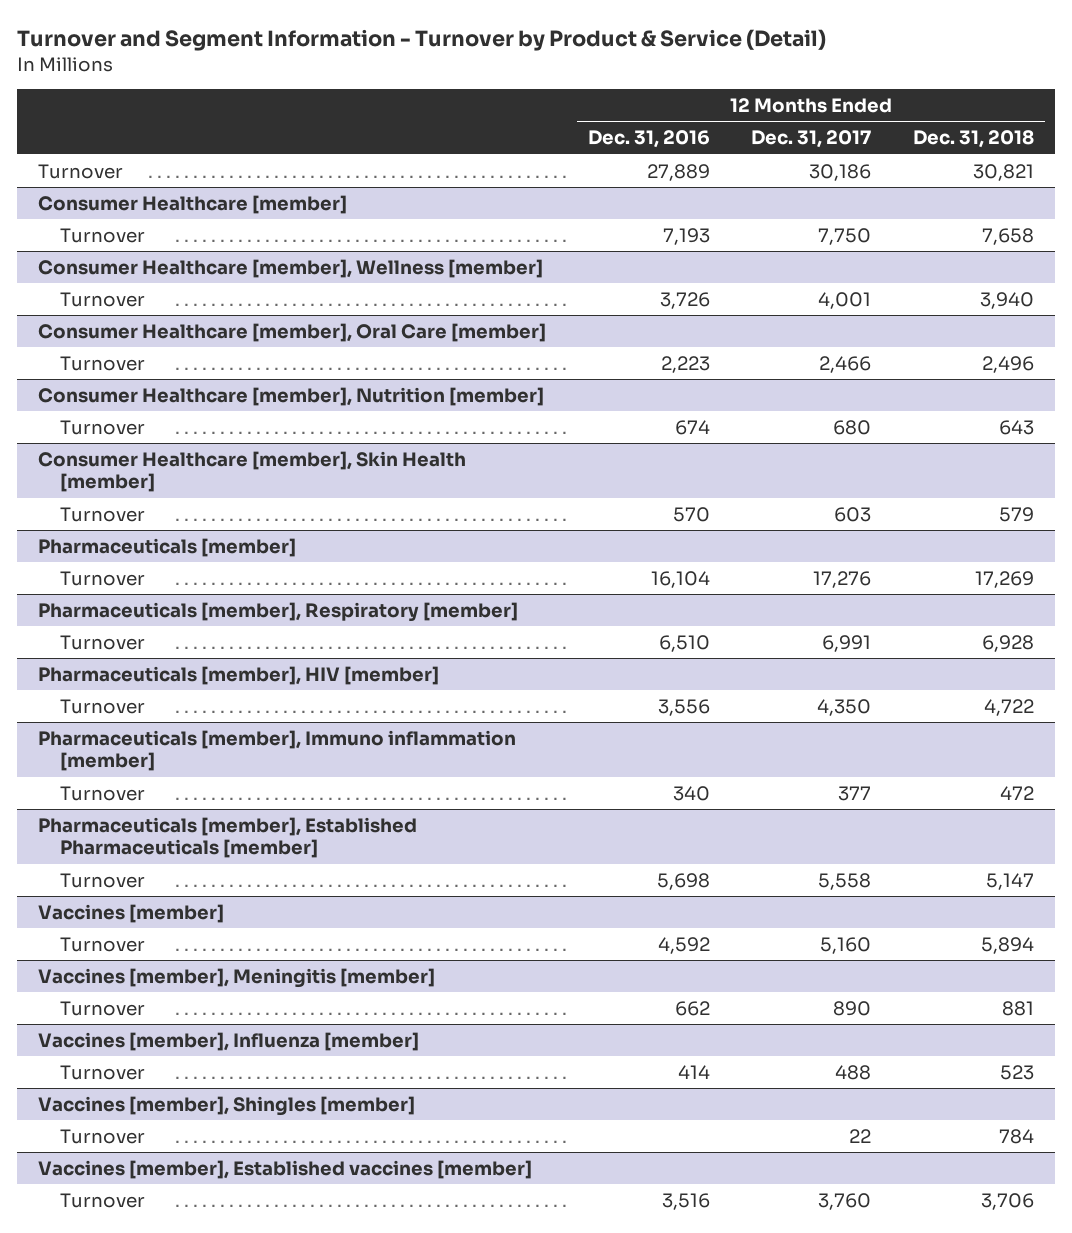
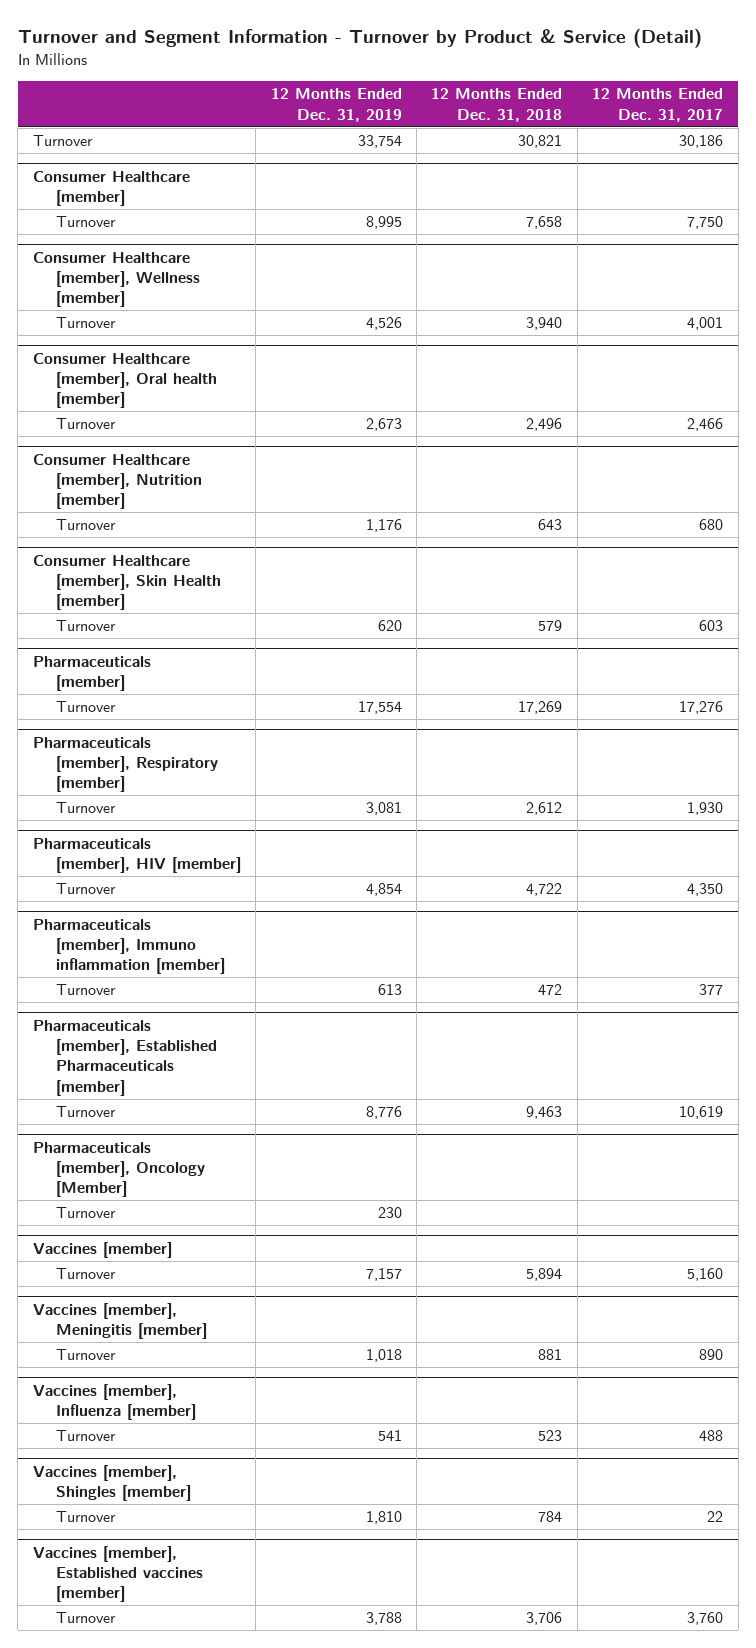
- | 12 Months Ended Dec. 31, 2016 | 12 Months Ended Dec. 31, 2017 | 12 Months Ended Dec. 31, 2018
+ | 12 Months Ended Dec. 31, 2019 | 12 Months Ended Dec. 31, 2018 | 12 Months Ended Dec. 31, 2017
- Consumer Healthcare [member], Oral Care [member]
+ Consumer Healthcare [member], Oral health [member]
@ Pharmaceuticals [member], Respiratory [member]
- Turnover | 6,510 | 6,991 | 6,928
+ Turnover | 3,081 | 2,612 | 1,930
@ Pharmaceuticals [member], Established Pharmaceuticals [member]
- Turnover | 5,698 | 5,558 | 5,147
+ Turnover | 8,776 | 9,463 | 10,619
+ Pharmaceuticals [member], Oncology [Member]
+ Turnover | 230 | |

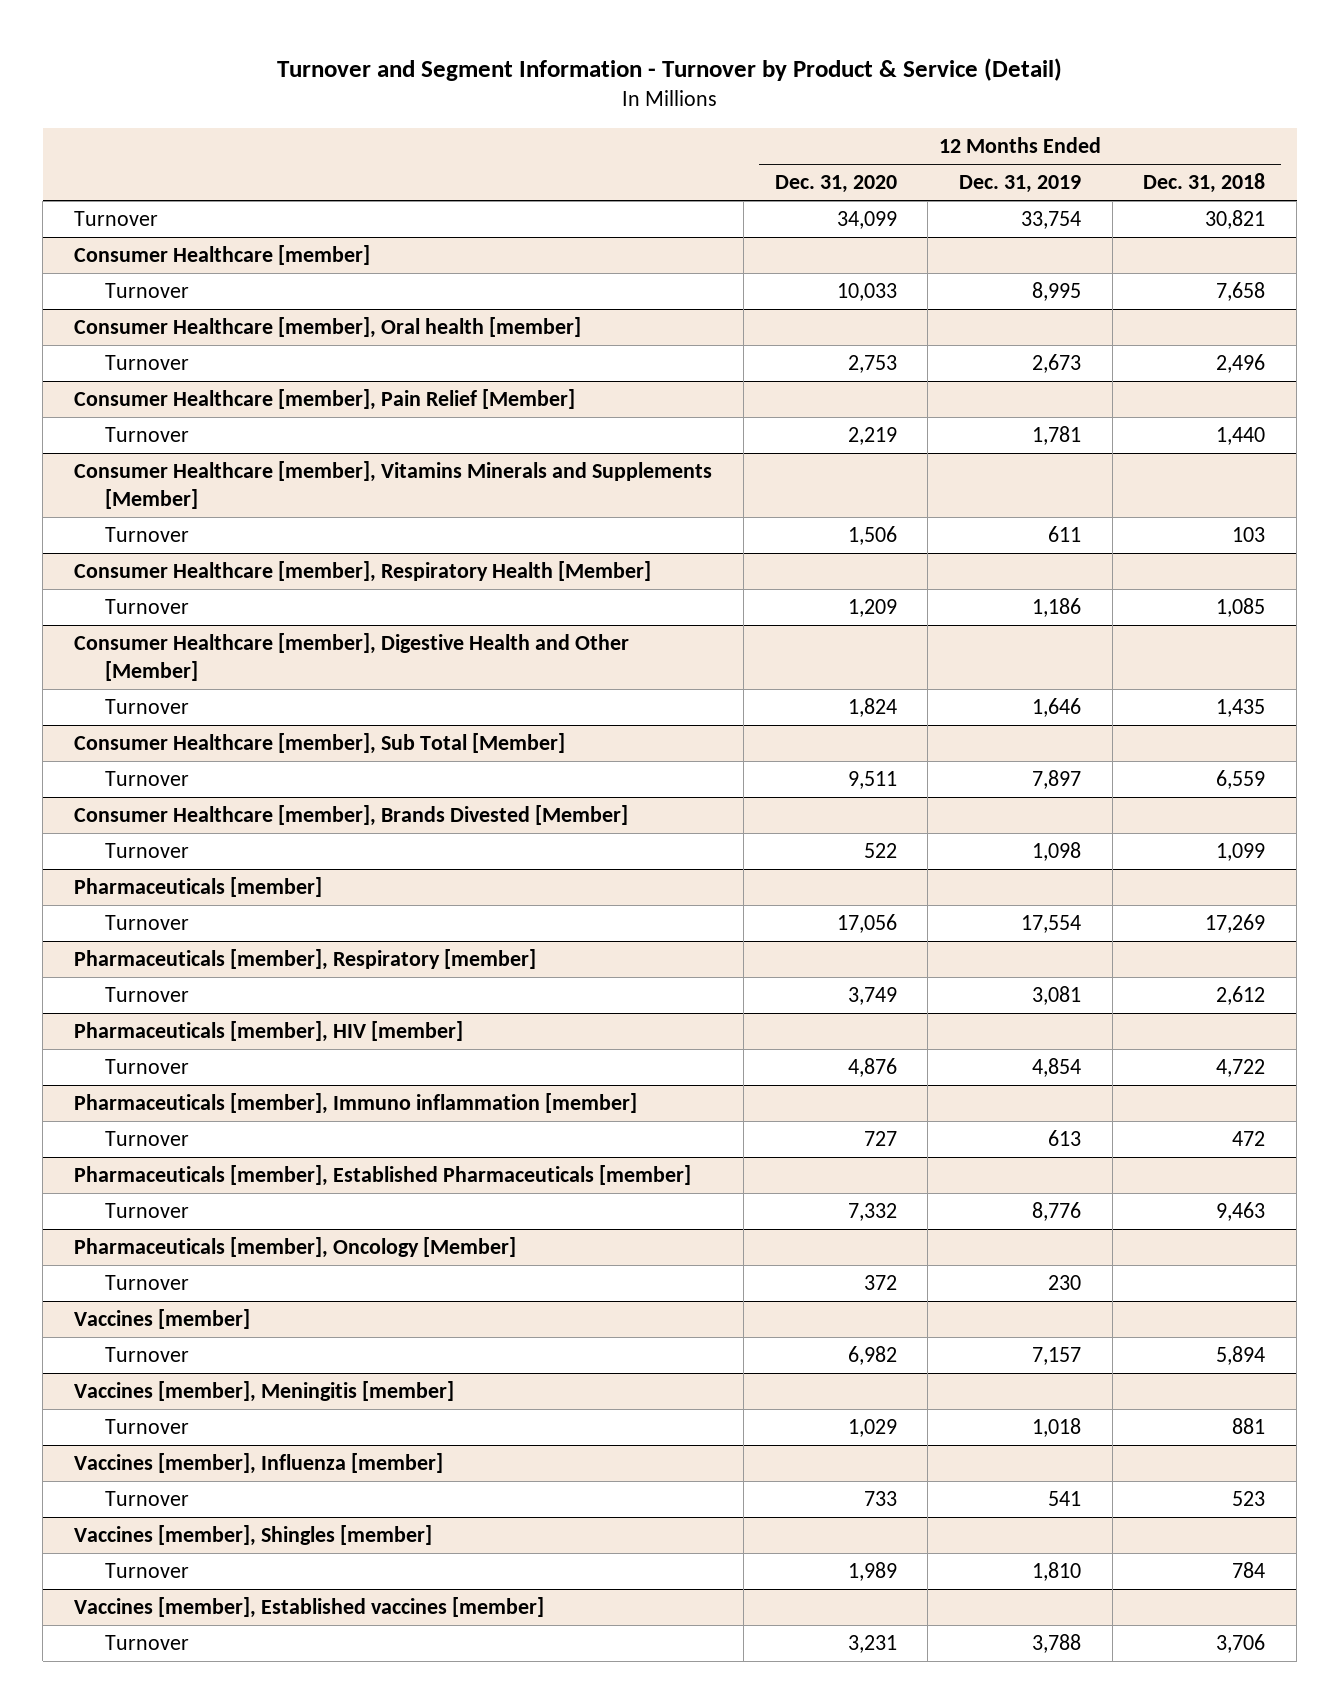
- | 12 Months Ended Dec. 31, 2019 | 12 Months Ended Dec. 31, 2018 | 12 Months Ended Dec. 31, 2017
+ | 12 Months Ended Dec. 31, 2020 | 12 Months Ended Dec. 31, 2019 | 12 Months Ended Dec. 31, 2018
- Consumer Healthcare [member], Wellness [member]
- Turnover | 4,526 | 3,940 | 4,001
- Consumer Healthcare [member], Nutrition [member]
- Turnover | 1,176 | 643 | 680
- Consumer Healthcare [member], Skin Health [member]
- Turnover | 620 | 579 | 603
+ Consumer Healthcare [member], Pain Relief [Member]
+ Turnover | 2,219 | 1,781 | 1,440
+ Consumer Healthcare [member], Vitamins Minerals and Supplements [Member]
+ Turnover | 1,506 | 611 | 103
+ Consumer Healthcare [member], Respiratory Health [Member]
+ Turnover | 1,209 | 1,186 | 1,085
+ Consumer Healthcare [member], Digestive Health and Other [Member]
+ Turnover | 1,824 | 1,646 | 1,435
+ Consumer Healthcare [member], Sub Total [Member]
+ Turnover | 9,511 | 7,897 | 6,559
+ Consumer Healthcare [member], Brands Divested [Member]
+ Turnover | 522 | 1,098 | 1,099

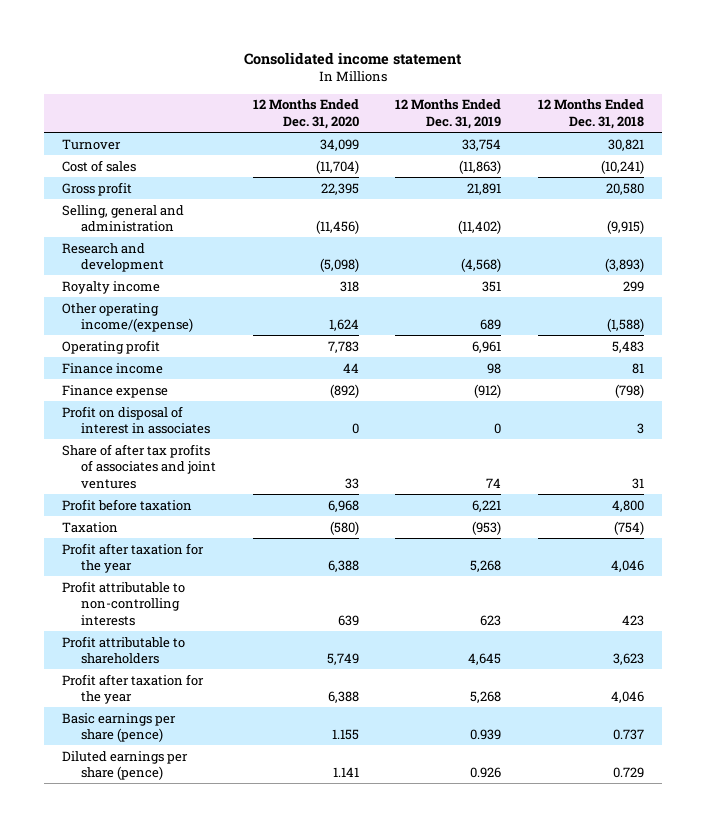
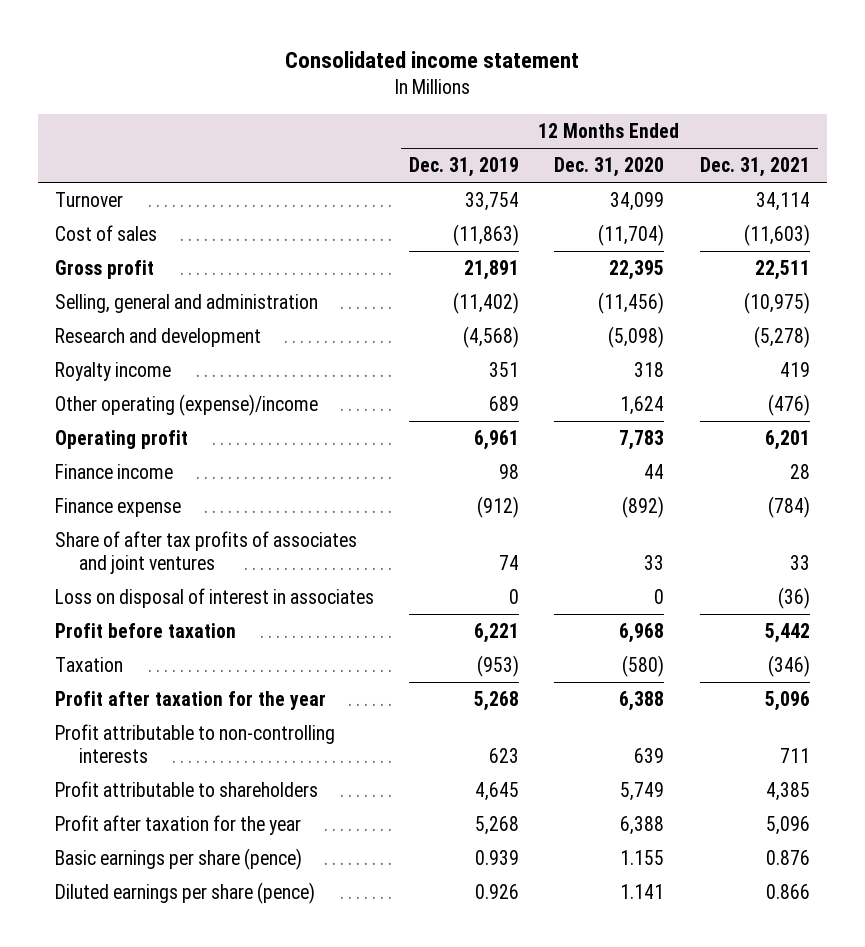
- | 12 Months Ended Dec. 31, 2020 | 12 Months Ended Dec. 31, 2019 | 12 Months Ended Dec. 31, 2018
+ | 12 Months Ended Dec. 31, 2019 | 12 Months Ended Dec. 31, 2020 | 12 Months Ended Dec. 31, 2021
- Other operating income/(expense) | 1,624 | 689 | (1,588)
+ Other operating (expense)/income | 689 | 1,624 | (476)
- Profit on disposal of interest in associates | 0 | 0 | 3
+ Loss on disposal of interest in associates | 0 | 0 | (36)

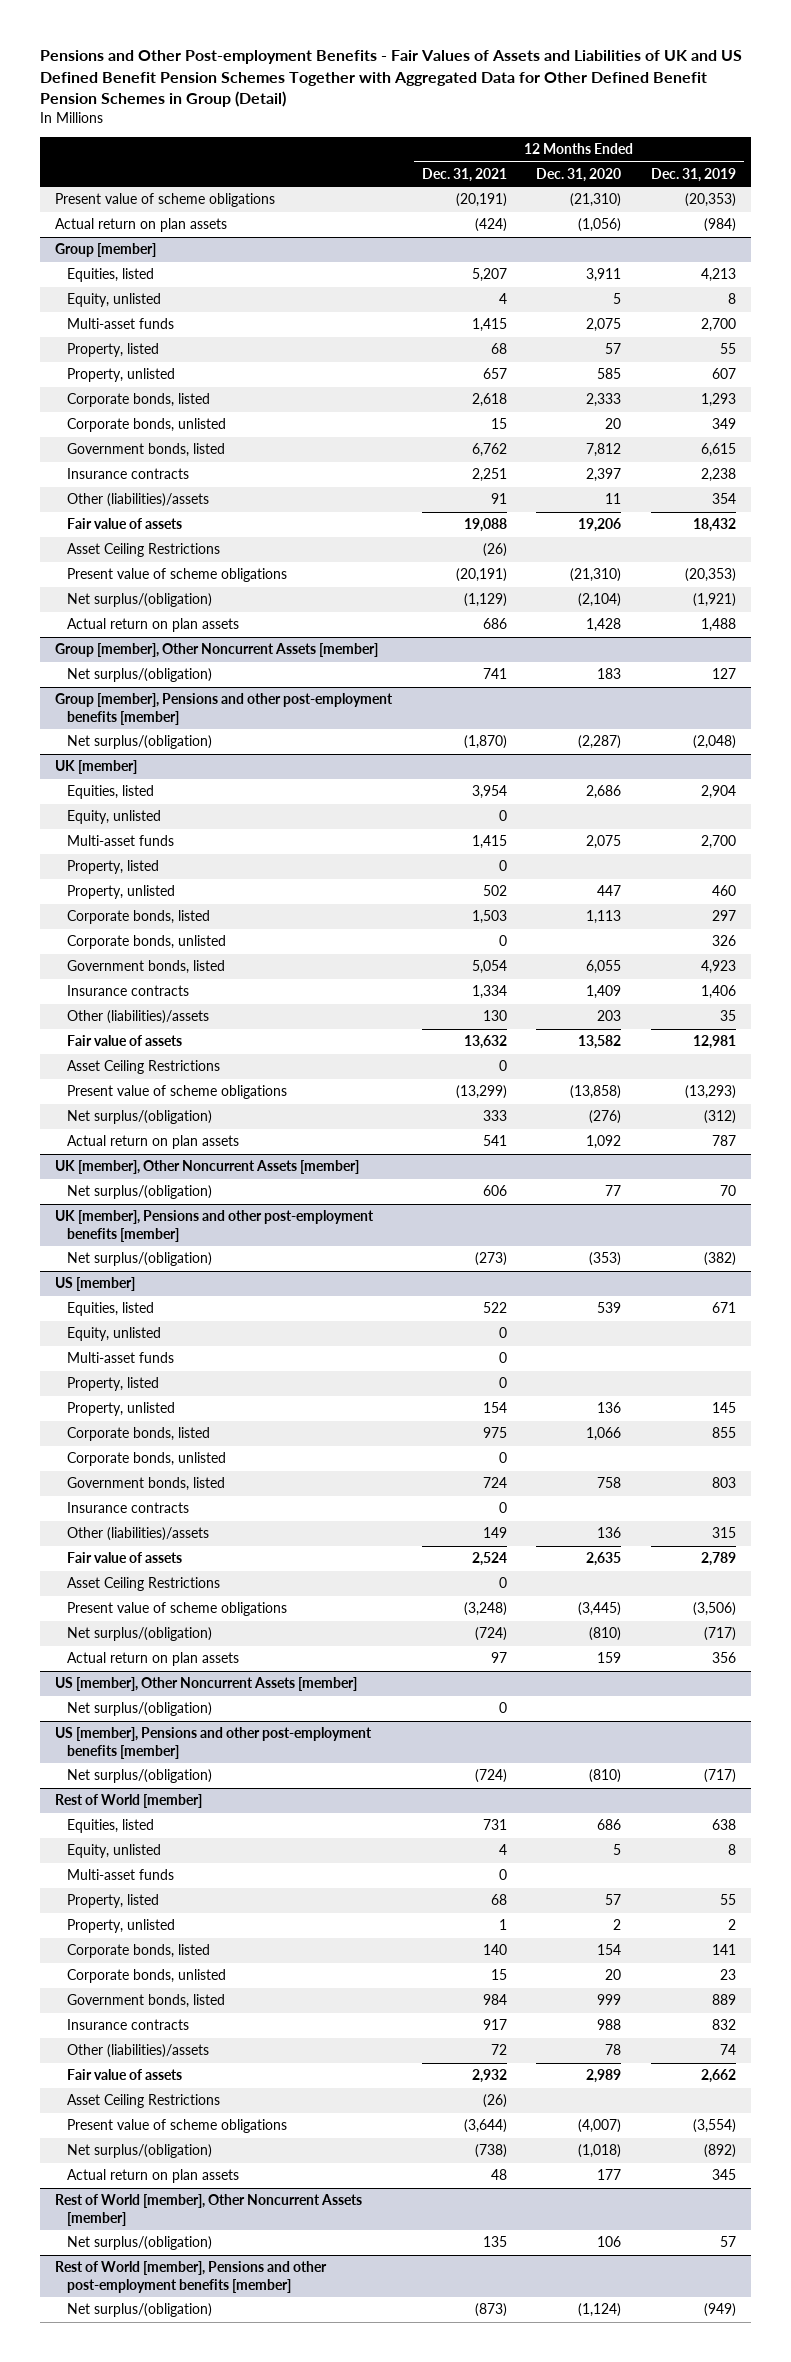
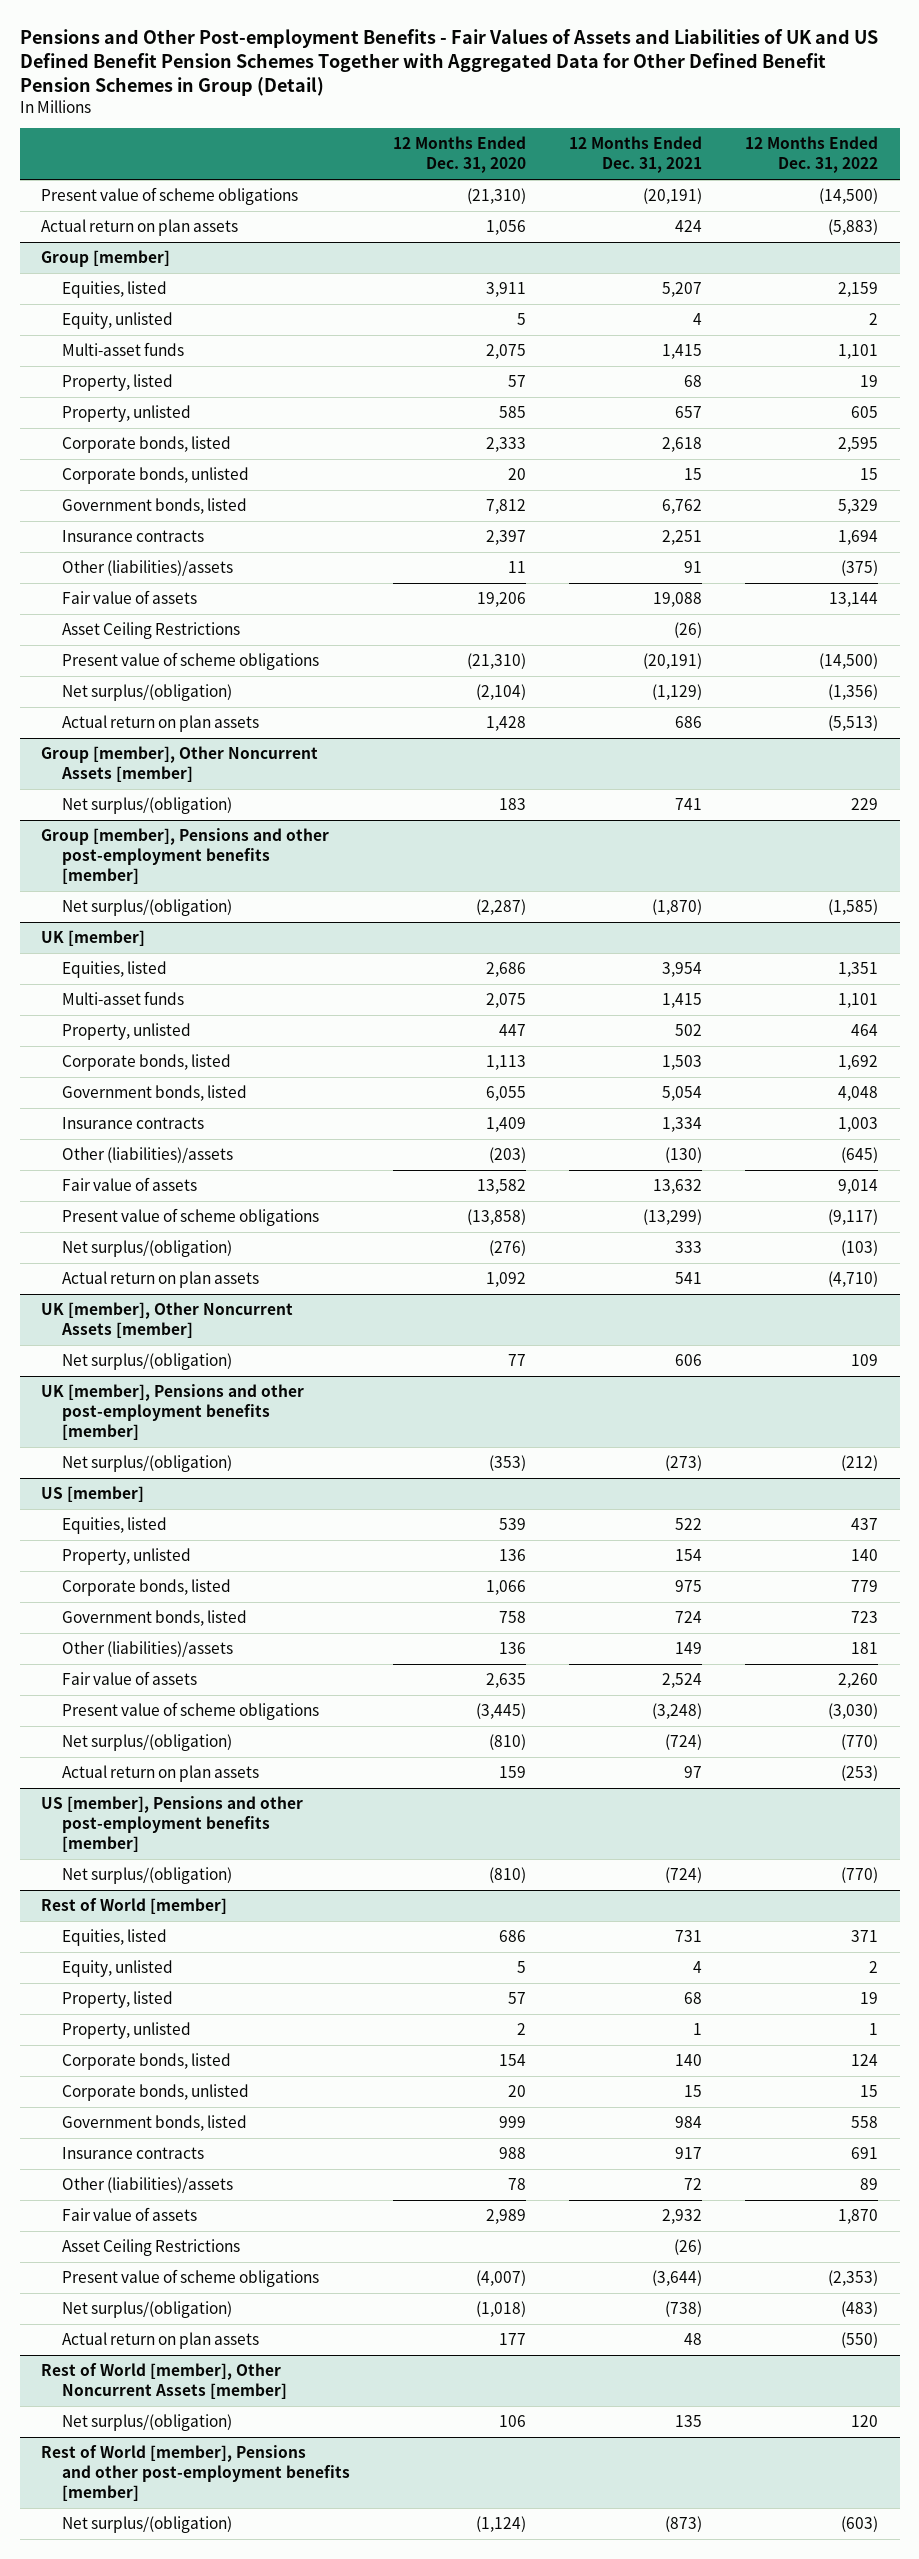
- | 12 Months Ended Dec. 31, 2021 | 12 Months Ended Dec. 31, 2020 | 12 Months Ended Dec. 31, 2019
+ | 12 Months Ended Dec. 31, 2020 | 12 Months Ended Dec. 31, 2021 | 12 Months Ended Dec. 31, 2022
- Actual return on plan assets | (424) | (1,056) | (984)
+ Actual return on plan assets | 1,056 | 424 | (5,883)
@ UK [member]
- Equity, unlisted | 0 | |
- Property, listed | 0 | |
- Corporate bonds, unlisted | 0 | | 326
- Other (liabilities)/assets | 130 | 203 | 35
+ Other (liabilities)/assets | (203) | (130) | (645)
- Asset Ceiling Restrictions | 0 | |
@ US [member]
- Equity, unlisted | 0 | |
- Multi-asset funds | 0 | |
- Property, listed | 0 | |
- Corporate bonds, unlisted | 0 | |
- Insurance contracts | 0 | |
- Asset Ceiling Restrictions | 0 | |
- US [member], Other Noncurrent Assets [member]
- Net surplus/(obligation) | 0 | |
@ Rest of World [member]
- Multi-asset funds | 0 | |

